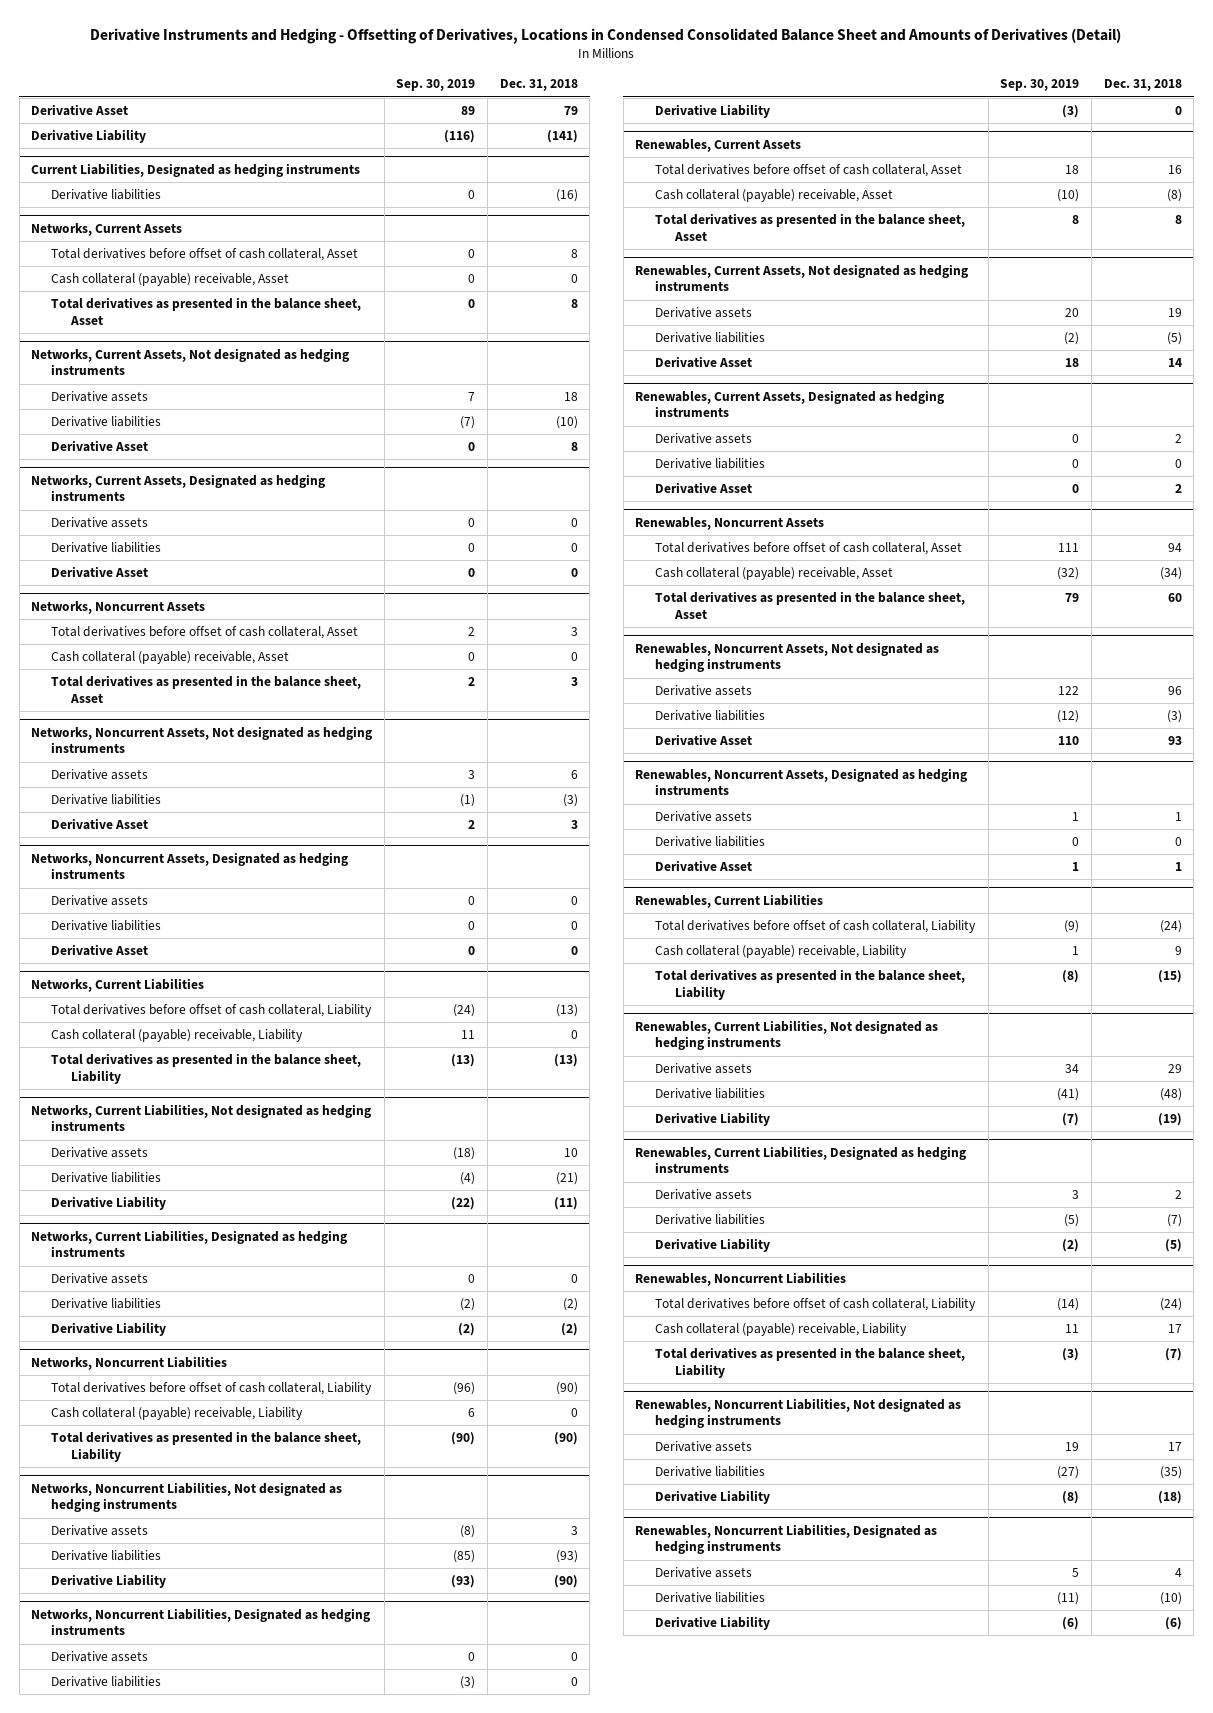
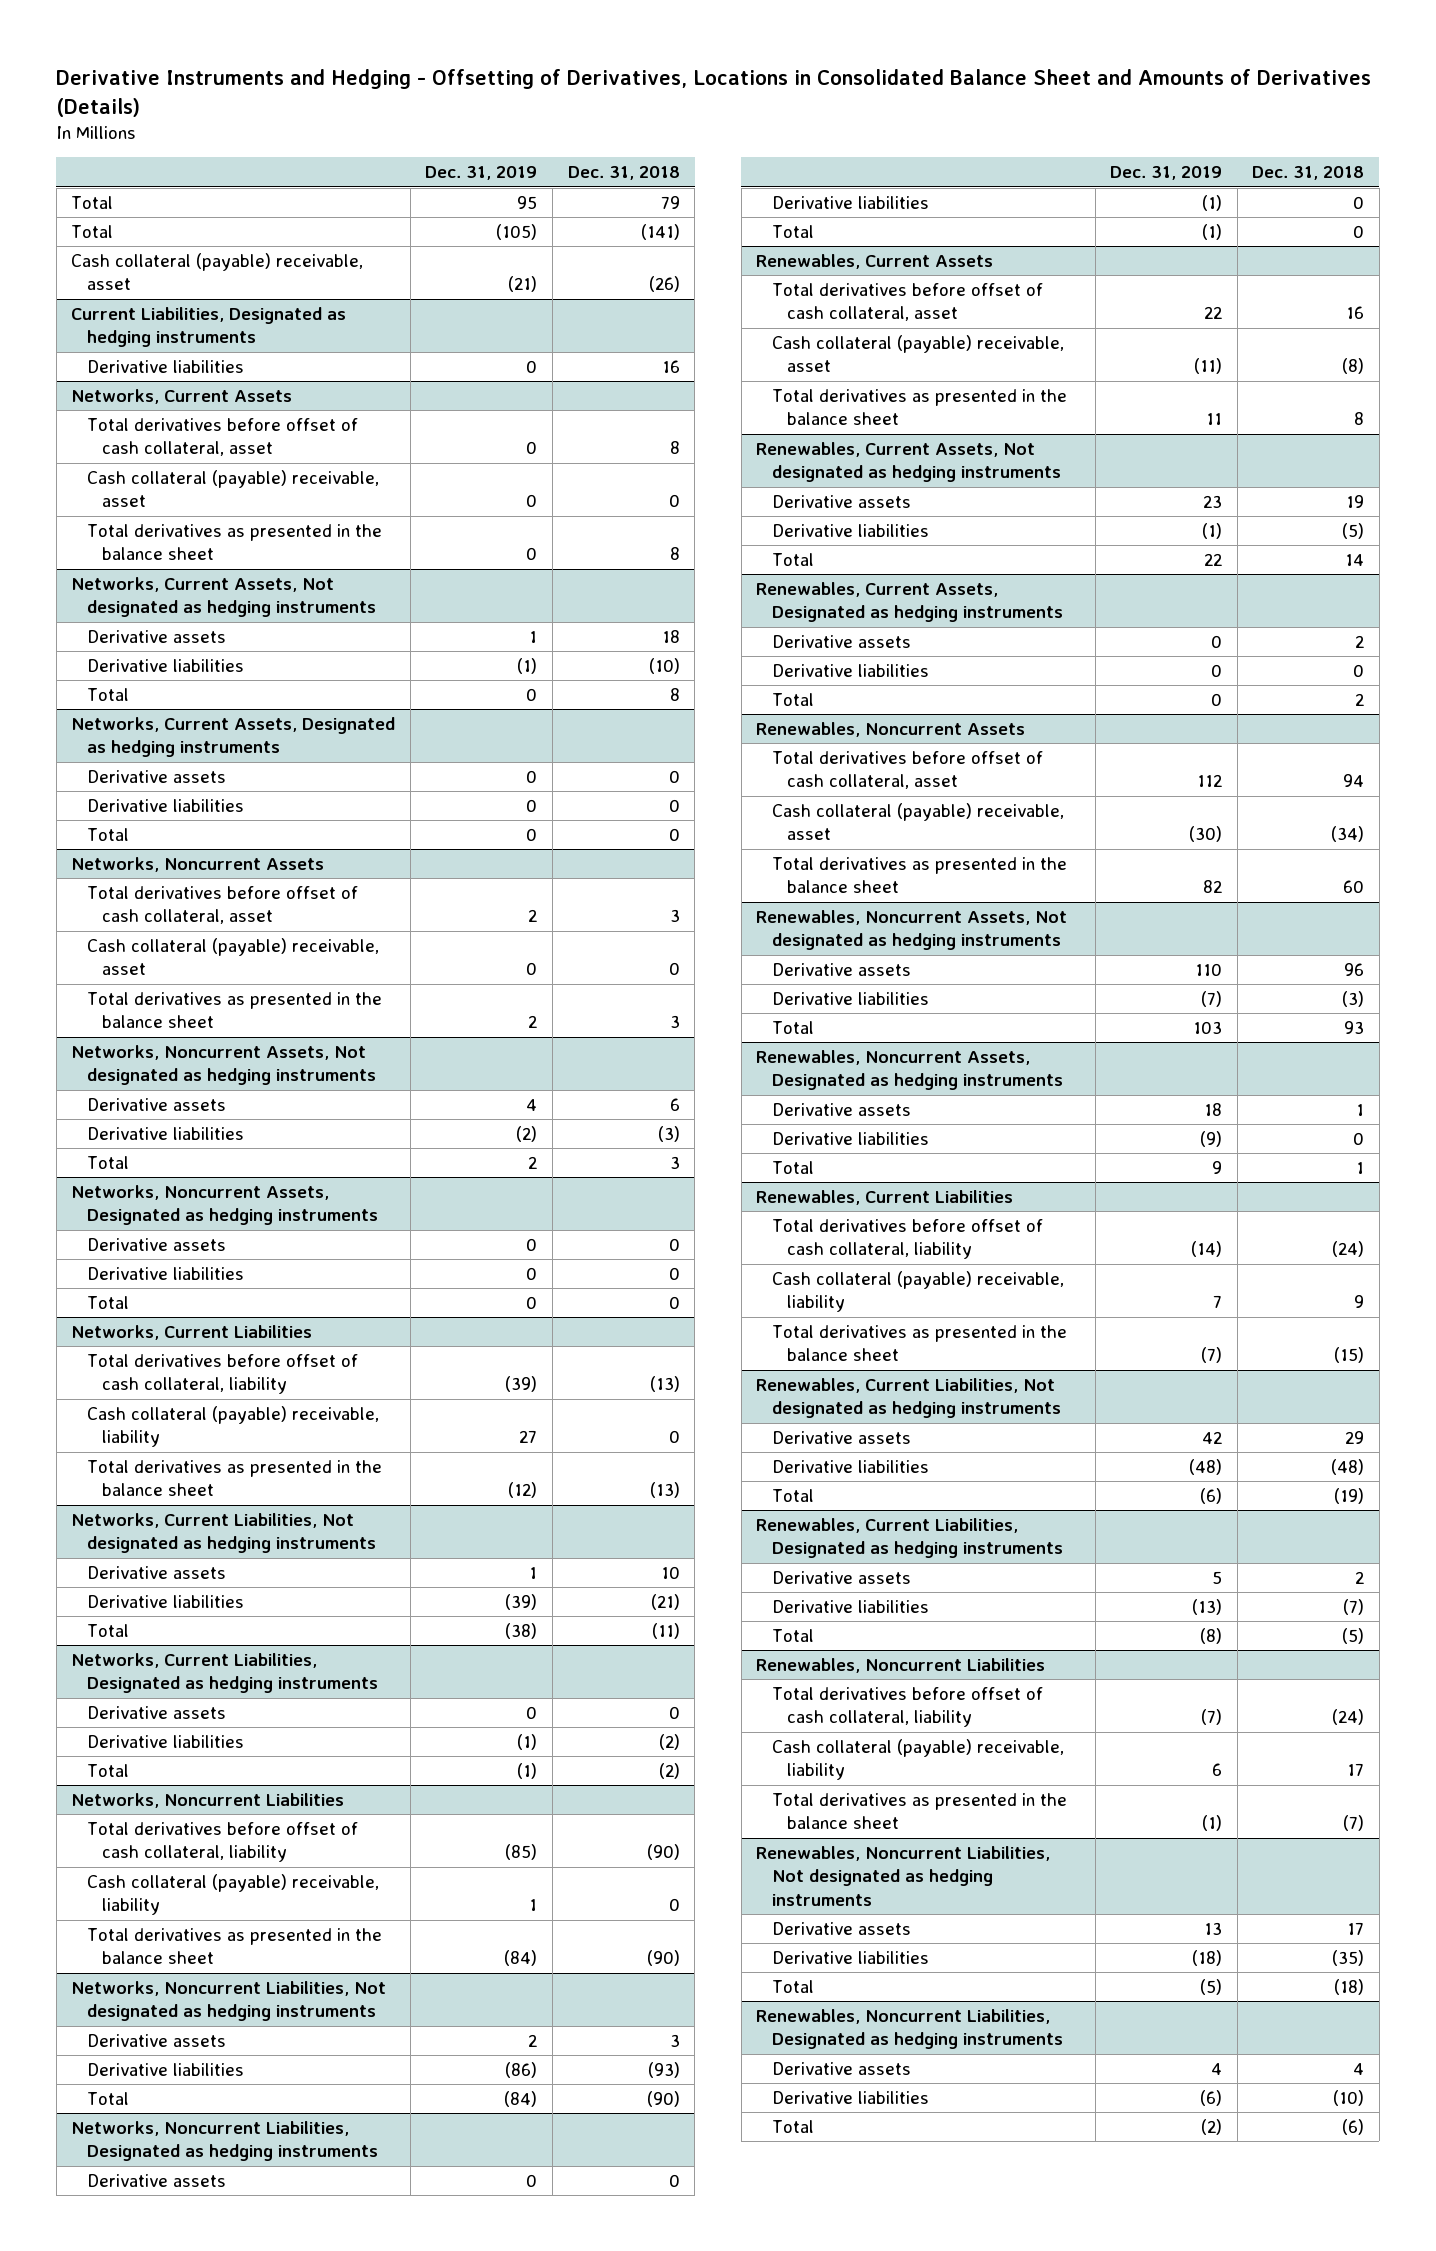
- Derivative Instruments and Hedging - Offsetting of Derivatives, Locations in Condensed Consolidated Balance Sheet and Amounts of Derivatives (Detail)
+ Derivative Instruments and Hedging - Offsetting of Derivatives, Locations in Consolidated Balance Sheet and Amounts of Derivatives (Details)
- | Sep. 30, 2019 | Dec. 31, 2018
+ | Dec. 31, 2019 | Dec. 31, 2018
- Derivative Asset | 89 | 79
- Derivative Liability | (116) | (141)
+ Total | 95 | 79
+ Total | (105) | (141)
+ Cash collateral (payable) receivable, asset | (21) | (26)
@ Current Liabilities, Designated as hedging instruments
- Derivative liabilities | 0 | (16)
+ Derivative liabilities | 0 | 16
@ Networks, Current Assets
- Total derivatives before offset of cash collateral, Asset | 0 | 8
- Cash collateral (payable) receivable, Asset | 0 | 0
- Total derivatives as presented in the balance sheet, Asset | 0 | 8
+ Total derivatives before offset of cash collateral, asset | 0 | 8
+ Cash collateral (payable) receivable, asset | 0 | 0
+ Total derivatives as presented in the balance sheet | 0 | 8
@ Networks, Current Assets, Not designated as hedging instruments
- Derivative Asset | 0 | 8
+ Total | 0 | 8
@ Networks, Current Assets, Designated as hedging instruments
- Derivative Asset | 0 | 0
+ Total | 0 | 0
@ Networks, Noncurrent Assets
- Total derivatives before offset of cash collateral, Asset | 2 | 3
- Cash collateral (payable) receivable, Asset | 0 | 0
- Total derivatives as presented in the balance sheet, Asset | 2 | 3
+ Total derivatives before offset of cash collateral, asset | 2 | 3
+ Cash collateral (payable) receivable, asset | 0 | 0
+ Total derivatives as presented in the balance sheet | 2 | 3
@ Networks, Noncurrent Assets, Not designated as hedging instruments
- Derivative Asset | 2 | 3
+ Total | 2 | 3
@ Networks, Noncurrent Assets, Designated as hedging instruments
- Derivative Asset | 0 | 0
+ Total | 0 | 0
@ Networks, Current Liabilities
- Total derivatives before offset of cash collateral, Liability | (24) | (13)
- Cash collateral (payable) receivable, Liability | 11 | 0
- Total derivatives as presented in the balance sheet, Liability | (13) | (13)
+ Total derivatives before offset of cash collateral, liability | (39) | (13)
+ Cash collateral (payable) receivable, liability | 27 | 0
+ Total derivatives as presented in the balance sheet | (12) | (13)
@ Networks, Current Liabilities, Not designated as hedging instruments
- Derivative Liability | (22) | (11)
+ Total | (38) | (11)
@ Networks, Current Liabilities, Designated as hedging instruments
- Derivative Liability | (2) | (2)
+ Total | (1) | (2)
@ Networks, Noncurrent Liabilities
- Total derivatives before offset of cash collateral, Liability | (96) | (90)
- Cash collateral (payable) receivable, Liability | 6 | 0
- Total derivatives as presented in the balance sheet, Liability | (90) | (90)
+ Total derivatives before offset of cash collateral, liability | (85) | (90)
+ Cash collateral (payable) receivable, liability | 1 | 0
+ Total derivatives as presented in the balance sheet | (84) | (90)
@ Networks, Noncurrent Liabilities, Not designated as hedging instruments
- Derivative Liability | (93) | (90)
+ Total | (84) | (90)
@ Networks, Noncurrent Liabilities, Designated as hedging instruments
- Derivative Liability | (3) | 0
+ Total | (1) | 0
@ Renewables, Current Assets
- Total derivatives before offset of cash collateral, Asset | 18 | 16
- Cash collateral (payable) receivable, Asset | (10) | (8)
- Total derivatives as presented in the balance sheet, Asset | 8 | 8
+ Total derivatives before offset of cash collateral, asset | 22 | 16
+ Cash collateral (payable) receivable, asset | (11) | (8)
+ Total derivatives as presented in the balance sheet | 11 | 8
@ Renewables, Current Assets, Not designated as hedging instruments
- Derivative Asset | 18 | 14
+ Total | 22 | 14
@ Renewables, Current Assets, Designated as hedging instruments
- Derivative Asset | 0 | 2
+ Total | 0 | 2
@ Renewables, Noncurrent Assets
- Total derivatives before offset of cash collateral, Asset | 111 | 94
- Cash collateral (payable) receivable, Asset | (32) | (34)
- Total derivatives as presented in the balance sheet, Asset | 79 | 60
+ Total derivatives before offset of cash collateral, asset | 112 | 94
+ Cash collateral (payable) receivable, asset | (30) | (34)
+ Total derivatives as presented in the balance sheet | 82 | 60
@ Renewables, Noncurrent Assets, Not designated as hedging instruments
- Derivative Asset | 110 | 93
+ Total | 103 | 93
@ Renewables, Noncurrent Assets, Designated as hedging instruments
- Derivative Asset | 1 | 1
+ Total | 9 | 1
@ Renewables, Current Liabilities
- Total derivatives before offset of cash collateral, Liability | (9) | (24)
- Cash collateral (payable) receivable, Liability | 1 | 9
- Total derivatives as presented in the balance sheet, Liability | (8) | (15)
+ Total derivatives before offset of cash collateral, liability | (14) | (24)
+ Cash collateral (payable) receivable, liability | 7 | 9
+ Total derivatives as presented in the balance sheet | (7) | (15)
@ Renewables, Current Liabilities, Not designated as hedging instruments
- Derivative Liability | (7) | (19)
+ Total | (6) | (19)
@ Renewables, Current Liabilities, Designated as hedging instruments
- Derivative Liability | (2) | (5)
+ Total | (8) | (5)
@ Renewables, Noncurrent Liabilities
- Total derivatives before offset of cash collateral, Liability | (14) | (24)
- Cash collateral (payable) receivable, Liability | 11 | 17
- Total derivatives as presented in the balance sheet, Liability | (3) | (7)
+ Total derivatives before offset of cash collateral, liability | (7) | (24)
+ Cash collateral (payable) receivable, liability | 6 | 17
+ Total derivatives as presented in the balance sheet | (1) | (7)
@ Renewables, Noncurrent Liabilities, Not designated as hedging instruments
- Derivative Liability | (8) | (18)
+ Total | (5) | (18)
@ Renewables, Noncurrent Liabilities, Designated as hedging instruments
- Derivative Liability | (6) | (6)
+ Total | (2) | (6)

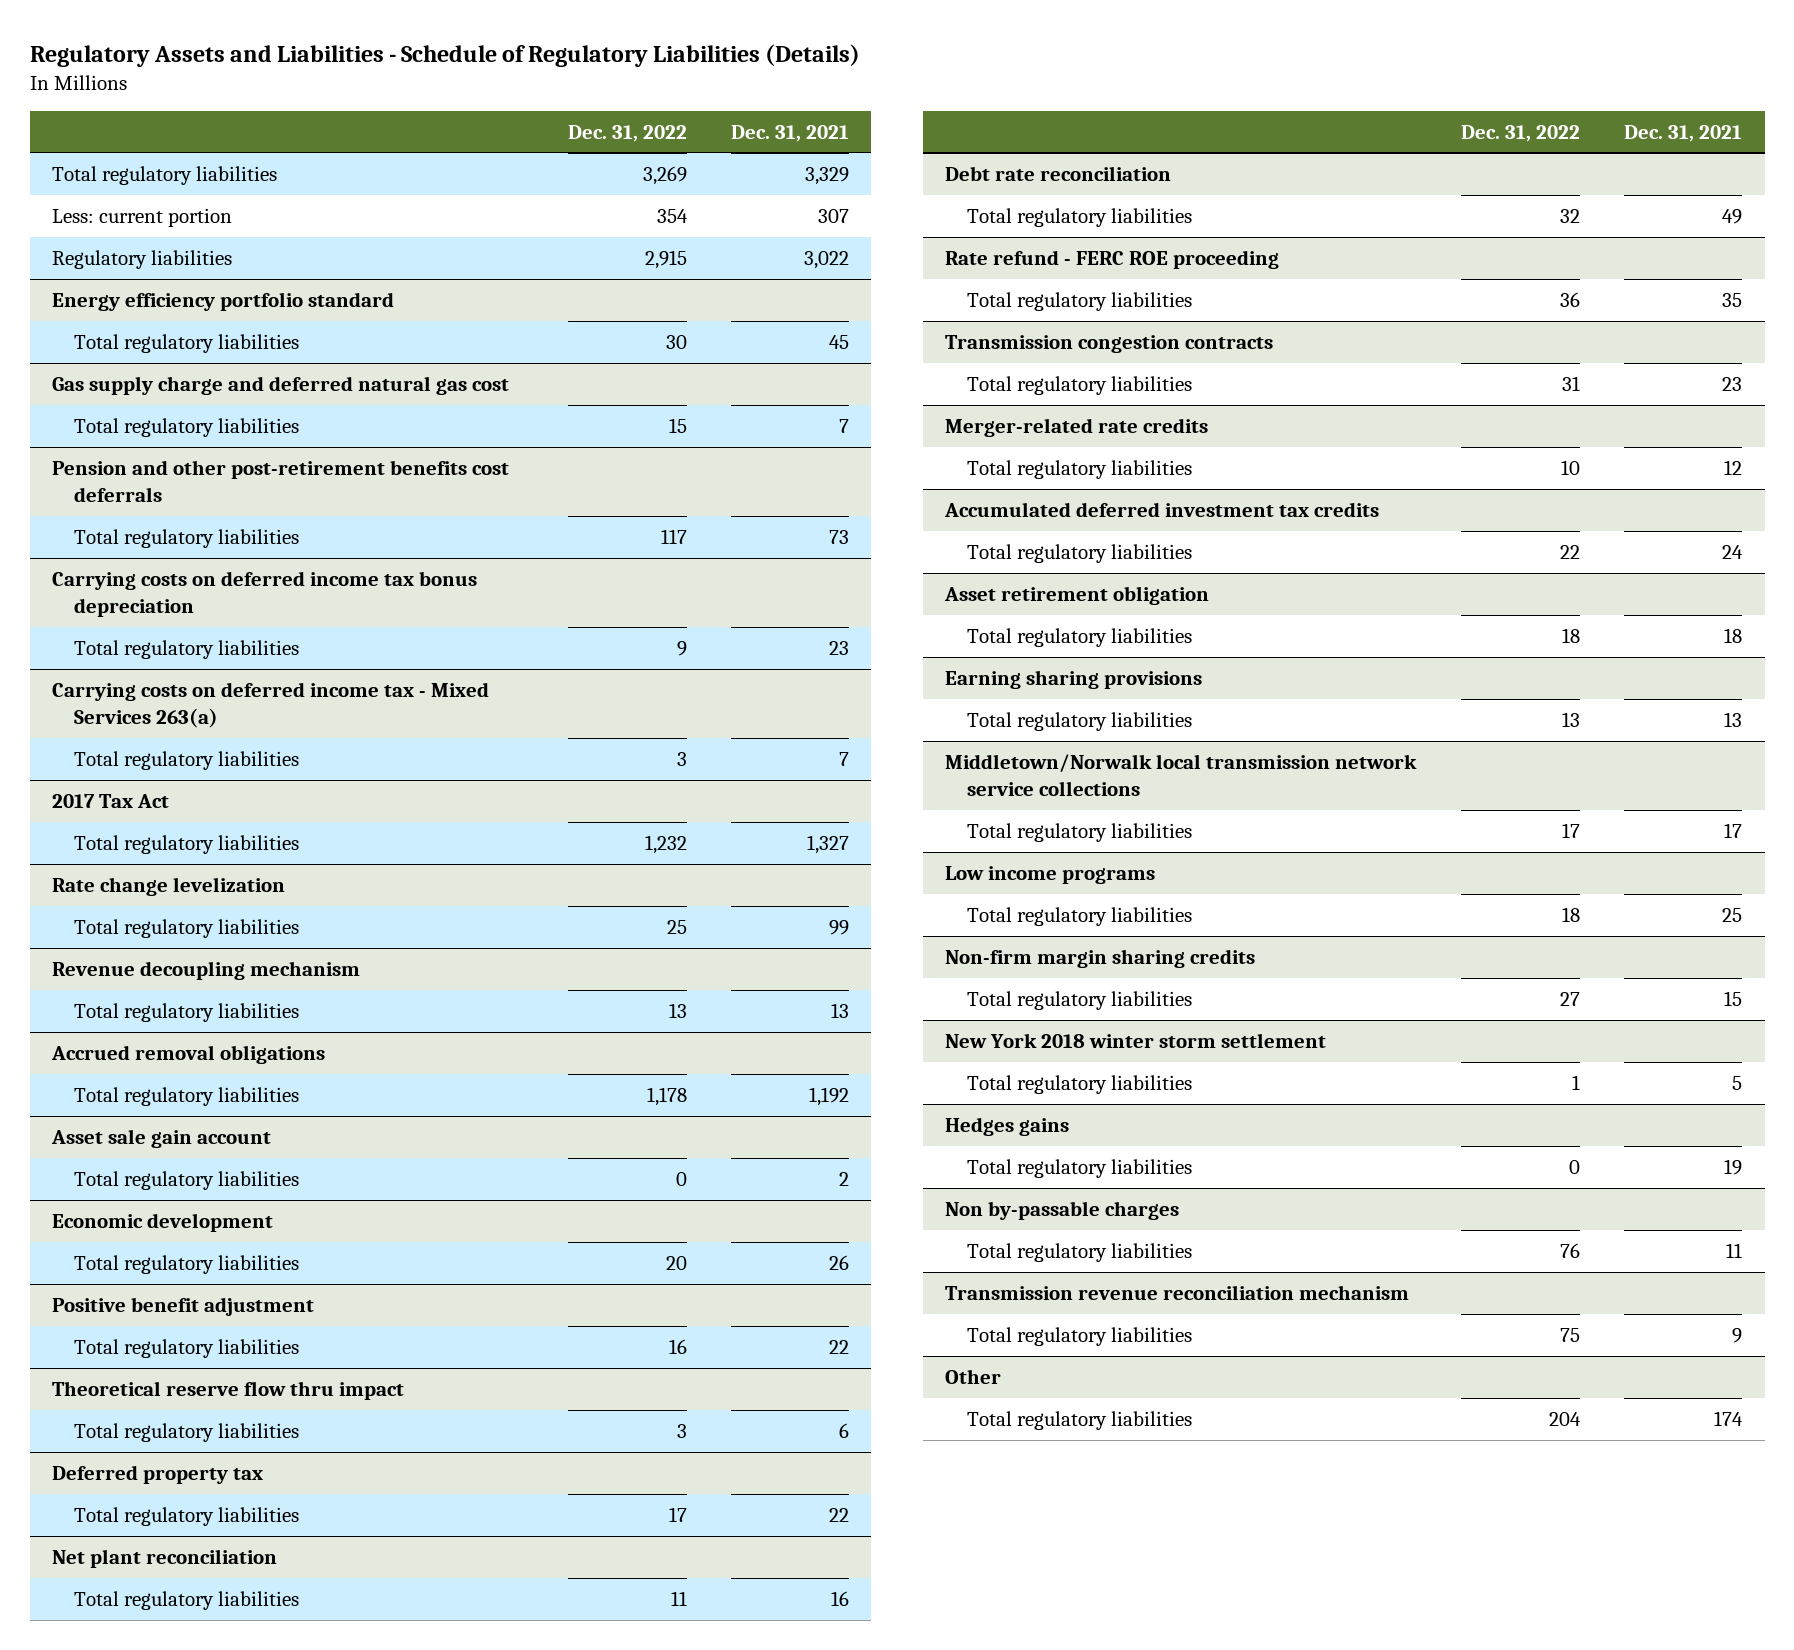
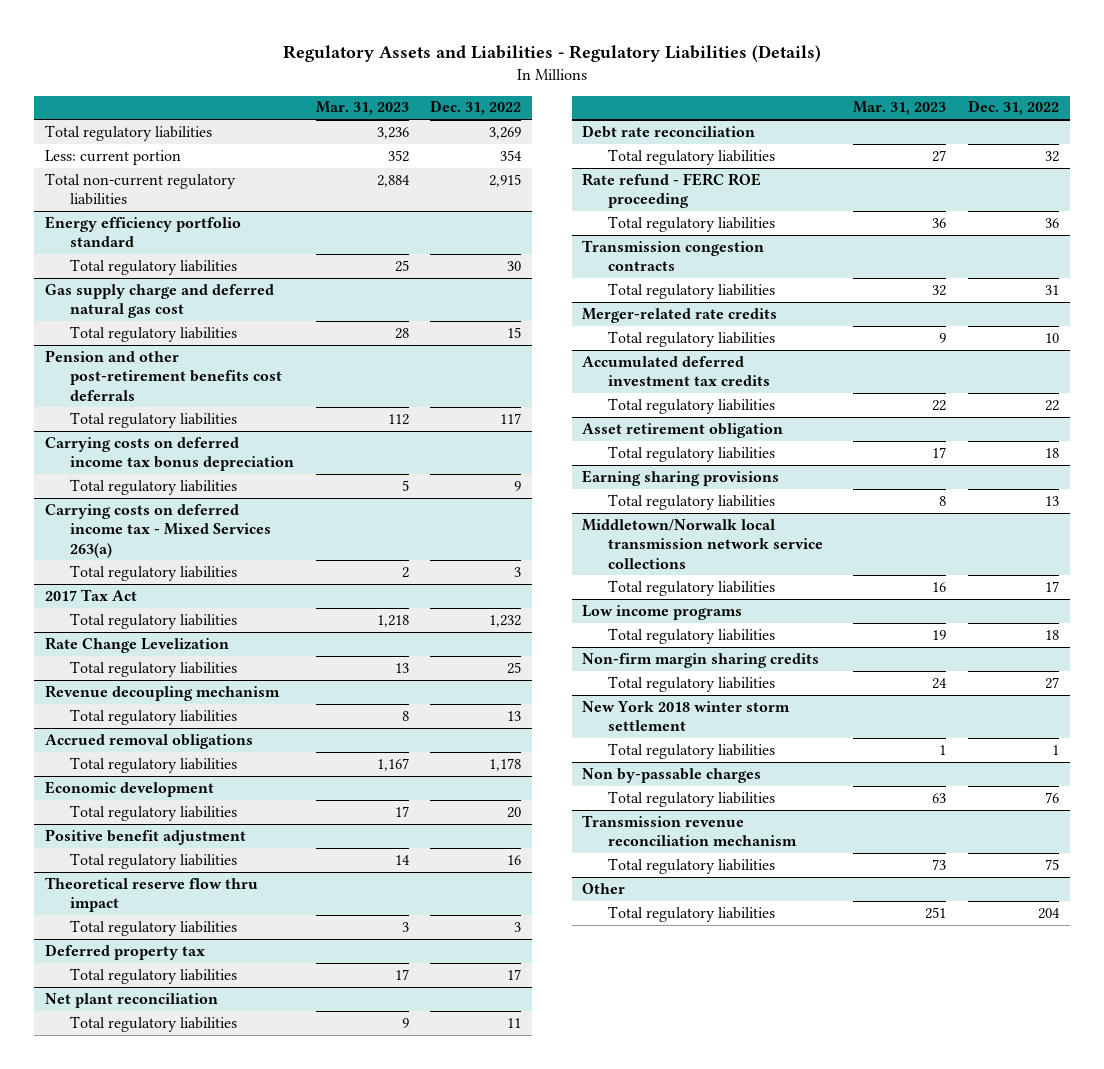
- Regulatory Assets and Liabilities - Schedule of Regulatory Liabilities (Details)
+ Regulatory Assets and Liabilities - Regulatory Liabilities (Details)
- | Dec. 31, 2022 | Dec. 31, 2021
+ | Mar. 31, 2023 | Dec. 31, 2022
- Regulatory liabilities | 2,915 | 3,022
+ Total non-current regulatory liabilities | 2,884 | 2,915
- Rate change levelization
+ Rate Change Levelization
- Asset sale gain account
- Total regulatory liabilities | 0 | 2
- Hedges gains
- Total regulatory liabilities | 0 | 19

